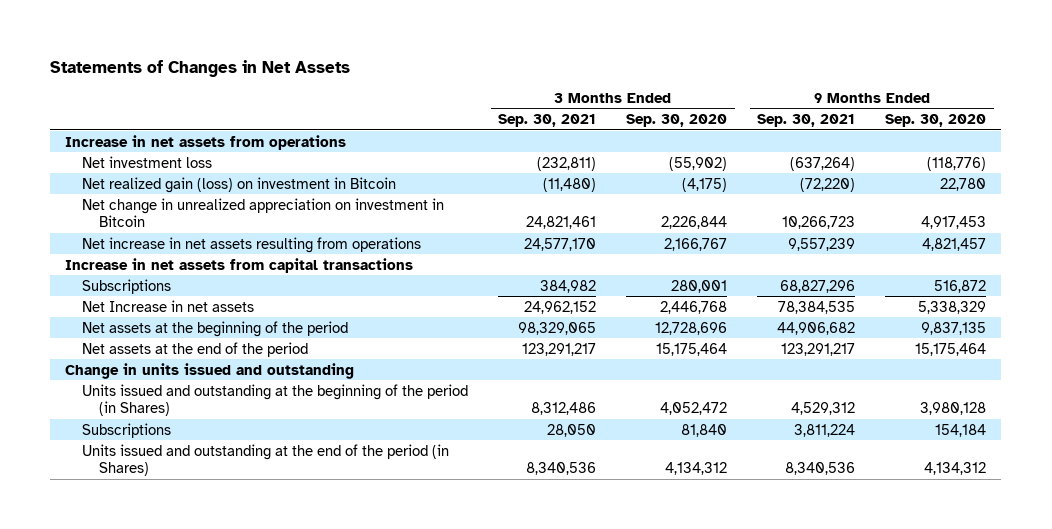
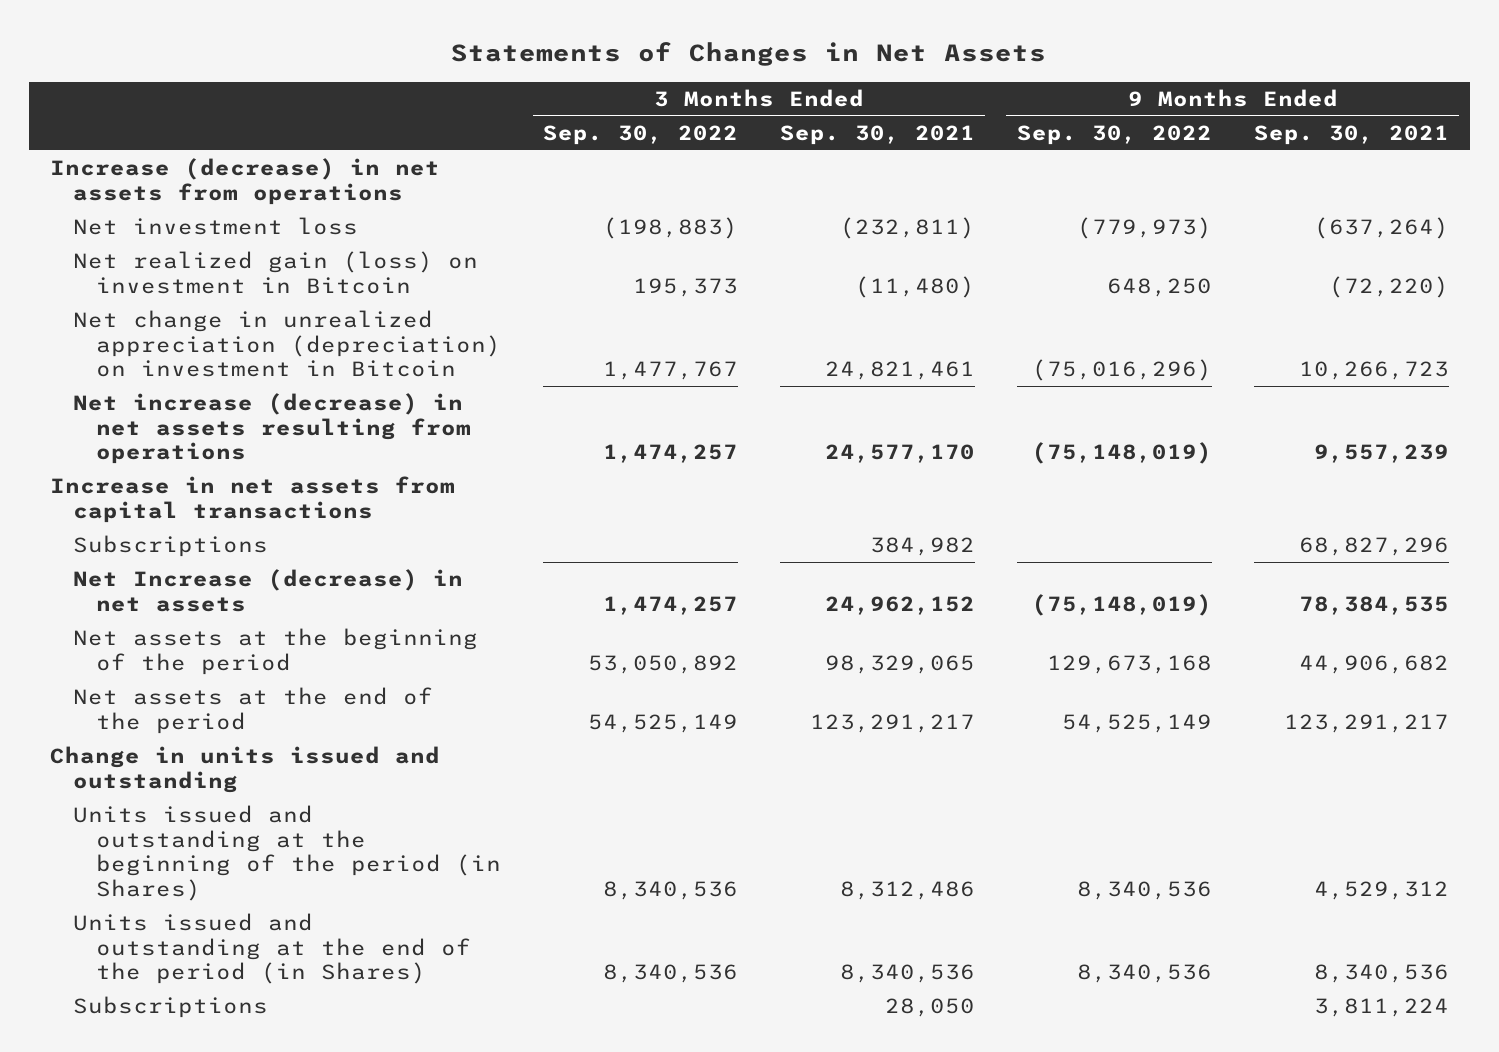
- | 3 Months Ended Sep. 30, 2021 | 3 Months Ended Sep. 30, 2020 | 9 Months Ended Sep. 30, 2021 | 9 Months Ended Sep. 30, 2020
+ | 3 Months Ended Sep. 30, 2022 | 3 Months Ended Sep. 30, 2021 | 9 Months Ended Sep. 30, 2022 | 9 Months Ended Sep. 30, 2021
- Increase in net assets from operations
+ Increase (decrease) in net assets from operations
- Net change in unrealized appreciation on investment in Bitcoin | 24,821,461 | 2,226,844 | 10,266,723 | 4,917,453
- Net increase in net assets resulting from operations | 24,577,170 | 2,166,767 | 9,557,239 | 4,821,457
+ Net change in unrealized appreciation (depreciation) on investment in Bitcoin | 1,477,767 | 24,821,461 | (75,016,296) | 10,266,723
+ Net increase (decrease) in net assets resulting from operations | 1,474,257 | 24,577,170 | (75,148,019) | 9,557,239
- Net Increase in net assets | 24,962,152 | 2,446,768 | 78,384,535 | 5,338,329
+ Net Increase (decrease) in net assets | 1,474,257 | 24,962,152 | (75,148,019) | 78,384,535
moved down: Subscriptions | | 28,050 | | 3,811,224

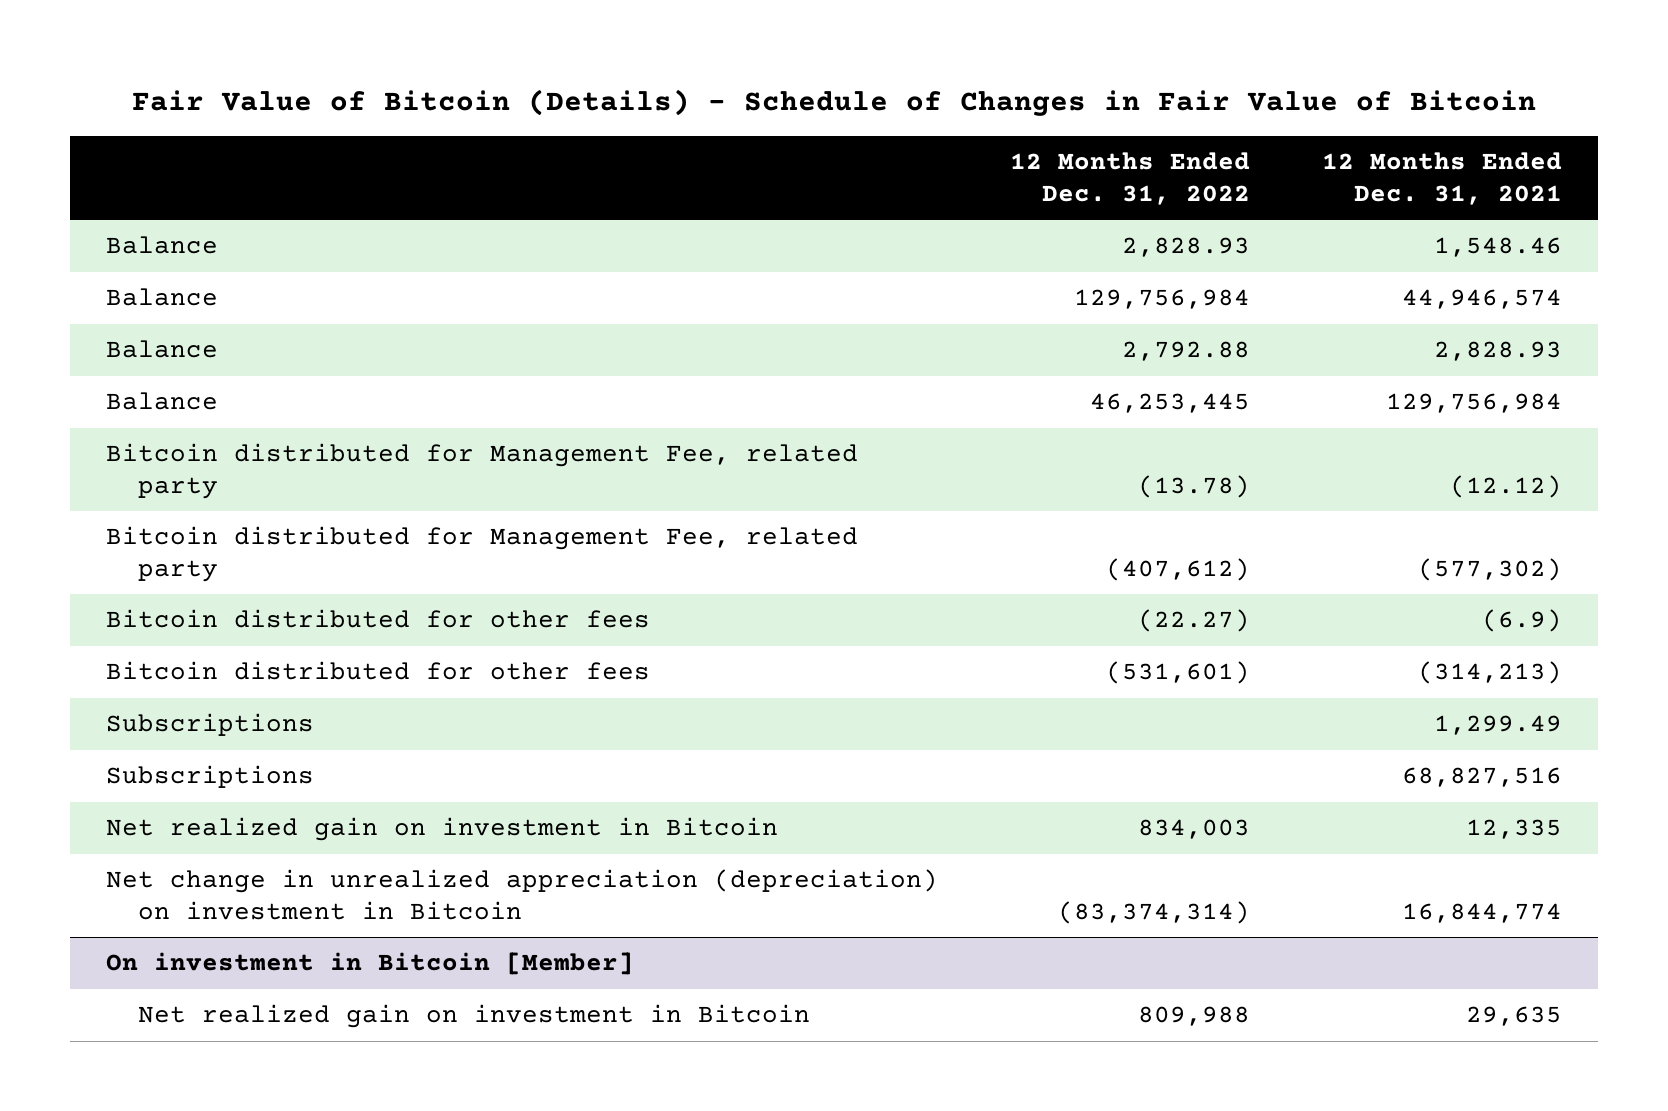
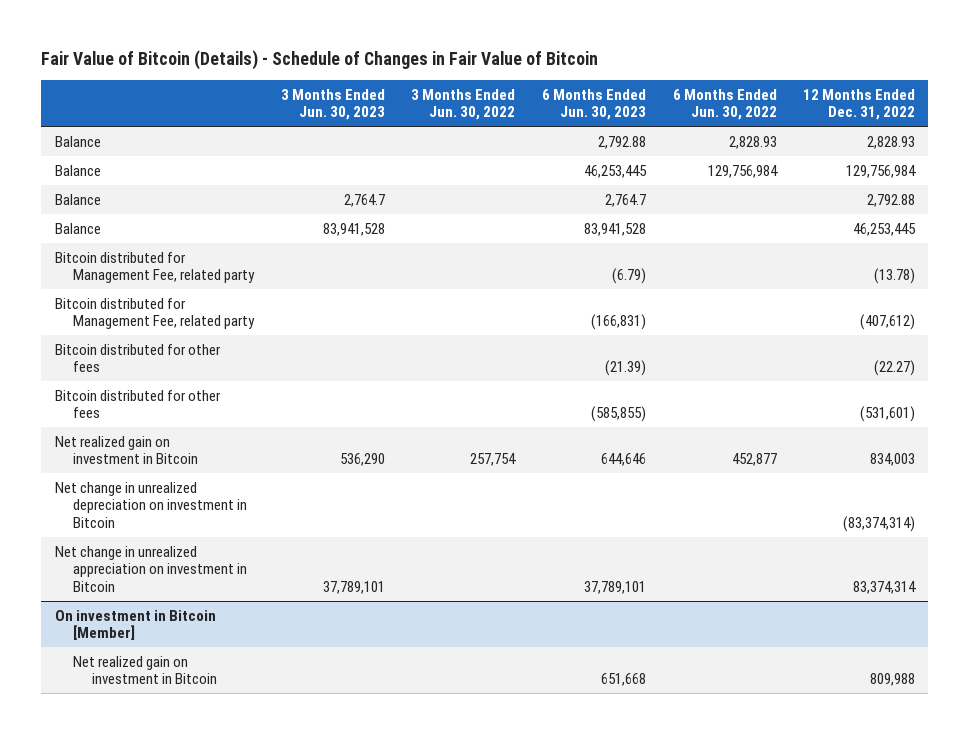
- | 12 Months Ended Dec. 31, 2022 | 12 Months Ended Dec. 31, 2021
+ | 3 Months Ended Jun. 30, 2023 | 3 Months Ended Jun. 30, 2022 | 6 Months Ended Jun. 30, 2023 | 6 Months Ended Jun. 30, 2022 | 12 Months Ended Dec. 31, 2022
- Subscriptions | | 1,299.49
- Subscriptions | | 68,827,516
- Net change in unrealized appreciation (depreciation) on investment in Bitcoin | (83,374,314) | 16,844,774
+ Net change in unrealized depreciation on investment in Bitcoin | | | | | (83,374,314)
+ Net change in unrealized appreciation on investment in Bitcoin | 37,789,101 | | 37,789,101 | | 83,374,314

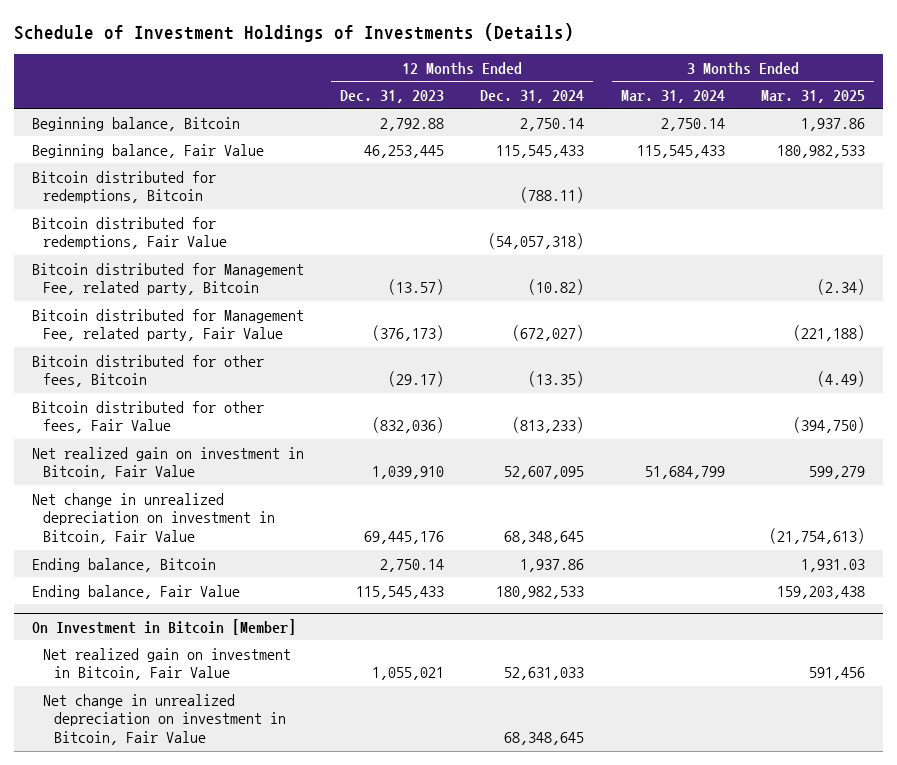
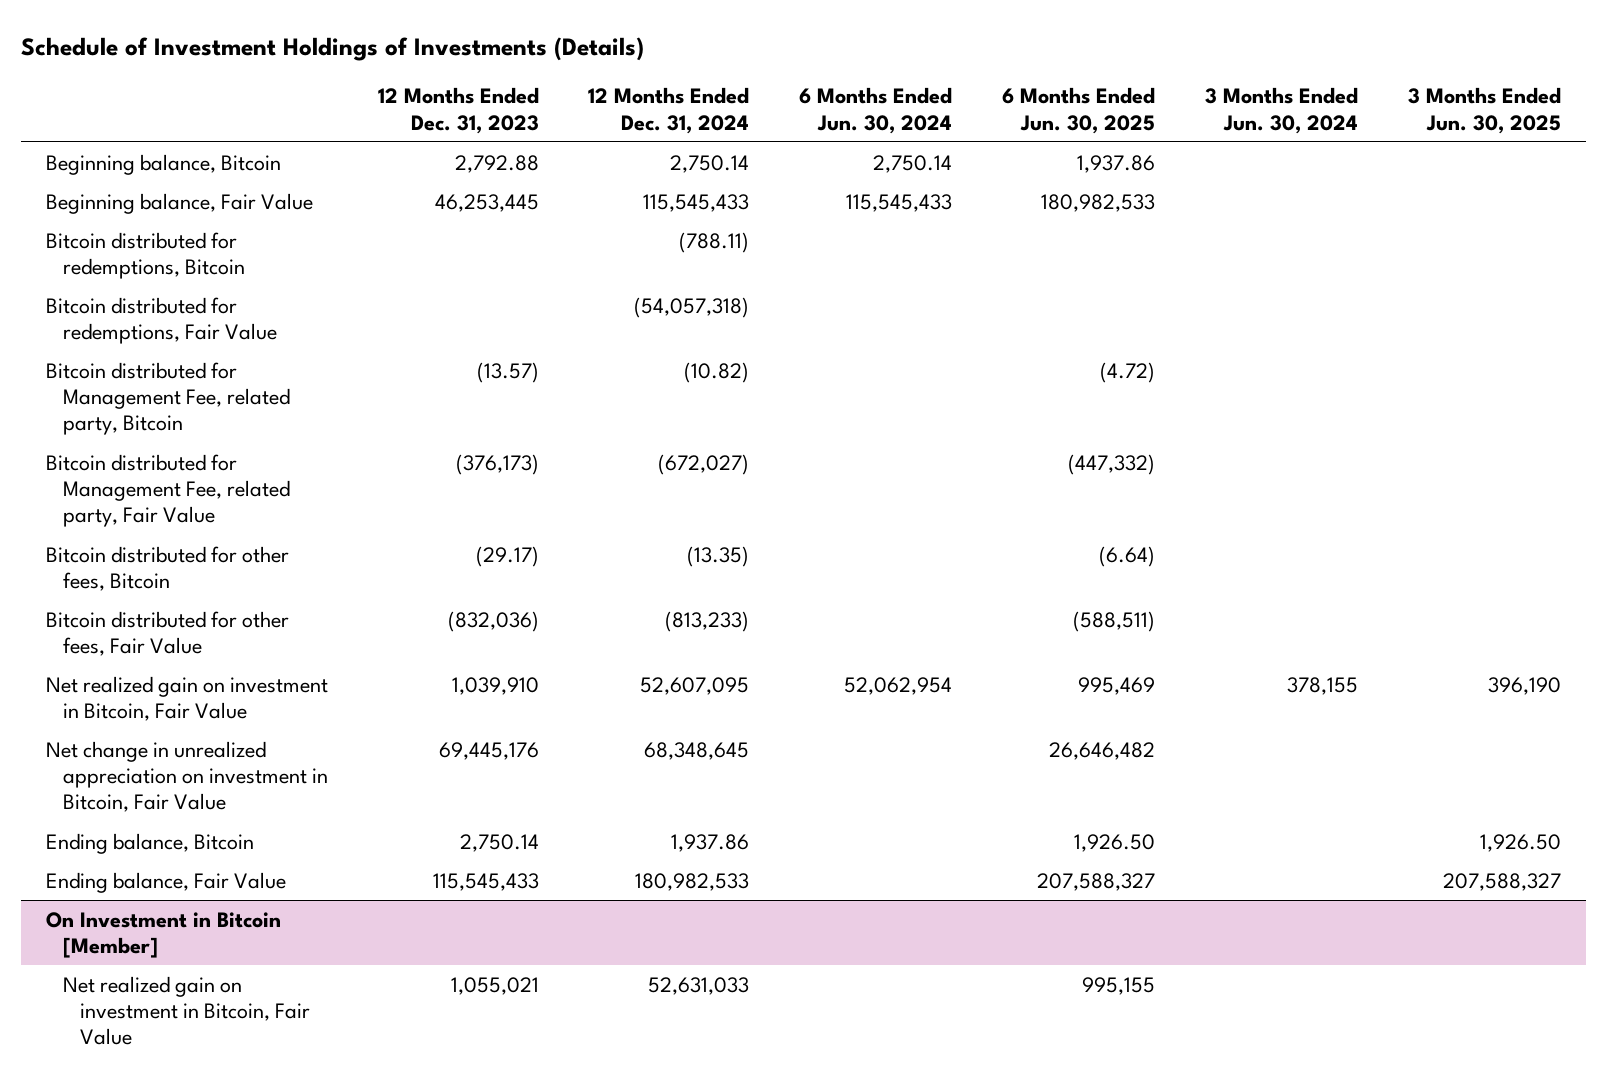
- | 12 Months Ended Dec. 31, 2023 | 12 Months Ended Dec. 31, 2024 | 3 Months Ended Mar. 31, 2024 | 3 Months Ended Mar. 31, 2025
+ | 12 Months Ended Dec. 31, 2023 | 12 Months Ended Dec. 31, 2024 | 6 Months Ended Jun. 30, 2024 | 6 Months Ended Jun. 30, 2025 | 3 Months Ended Jun. 30, 2024 | 3 Months Ended Jun. 30, 2025
- Net change in unrealized depreciation on investment in Bitcoin, Fair Value | 69,445,176 | 68,348,645 | | (21,754,613)
+ Net change in unrealized appreciation on investment in Bitcoin, Fair Value | 69,445,176 | 68,348,645 | | 26,646,482 | |
@ On Investment in Bitcoin [Member]
- Net change in unrealized depreciation on investment in Bitcoin, Fair Value | | 68,348,645 | |

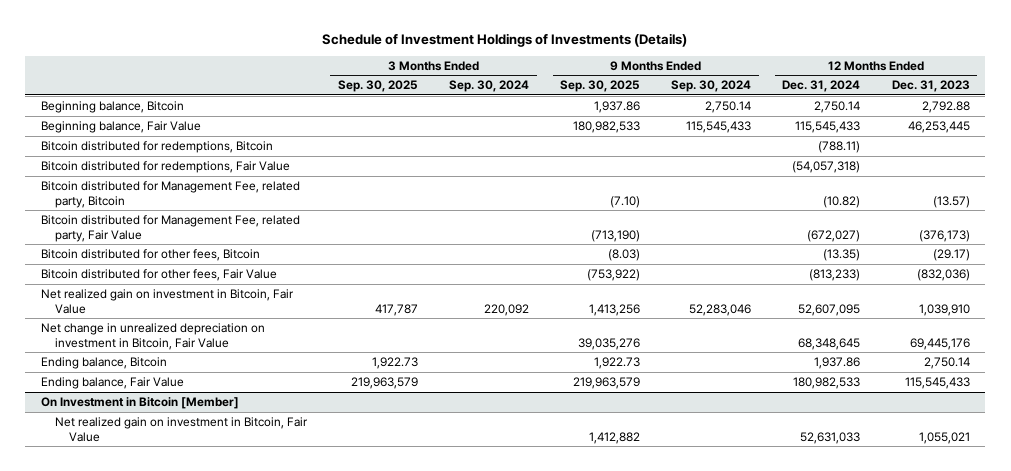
- | 12 Months Ended Dec. 31, 2023 | 12 Months Ended Dec. 31, 2024 | 6 Months Ended Jun. 30, 2024 | 6 Months Ended Jun. 30, 2025 | 3 Months Ended Jun. 30, 2024 | 3 Months Ended Jun. 30, 2025
+ | 3 Months Ended Sep. 30, 2025 | 3 Months Ended Sep. 30, 2024 | 9 Months Ended Sep. 30, 2025 | 9 Months Ended Sep. 30, 2024 | 12 Months Ended Dec. 31, 2024 | 12 Months Ended Dec. 31, 2023
- Net change in unrealized appreciation on investment in Bitcoin, Fair Value | 69,445,176 | 68,348,645 | | 26,646,482 | |
+ Net change in unrealized depreciation on investment in Bitcoin, Fair Value | | | 39,035,276 | | 68,348,645 | 69,445,176

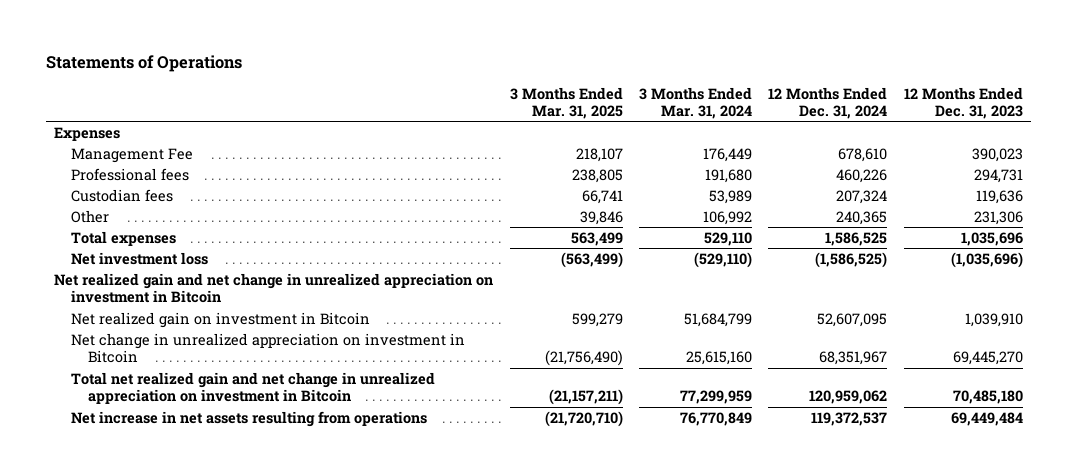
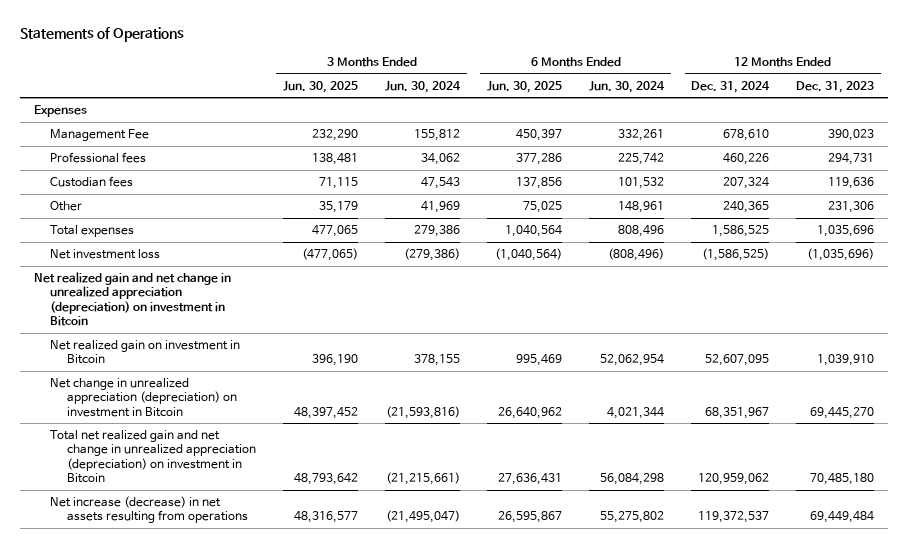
- | 3 Months Ended Mar. 31, 2025 | 3 Months Ended Mar. 31, 2024 | 12 Months Ended Dec. 31, 2024 | 12 Months Ended Dec. 31, 2023
+ | 3 Months Ended Jun. 30, 2025 | 3 Months Ended Jun. 30, 2024 | 6 Months Ended Jun. 30, 2025 | 6 Months Ended Jun. 30, 2024 | 12 Months Ended Dec. 31, 2024 | 12 Months Ended Dec. 31, 2023
- Net realized gain and net change in unrealized appreciation on investment in Bitcoin
+ Net realized gain and net change in unrealized appreciation (depreciation) on investment in Bitcoin
- Net change in unrealized appreciation on investment in Bitcoin | (21,756,490) | 25,615,160 | 68,351,967 | 69,445,270
- Total net realized gain and net change in unrealized appreciation on investment in Bitcoin | (21,157,211) | 77,299,959 | 120,959,062 | 70,485,180
- Net increase in net assets resulting from operations | (21,720,710) | 76,770,849 | 119,372,537 | 69,449,484
+ Net change in unrealized appreciation (depreciation) on investment in Bitcoin | 48,397,452 | (21,593,816) | 26,640,962 | 4,021,344 | 68,351,967 | 69,445,270
+ Total net realized gain and net change in unrealized appreciation (depreciation) on investment in Bitcoin | 48,793,642 | (21,215,661) | 27,636,431 | 56,084,298 | 120,959,062 | 70,485,180
+ Net increase (decrease) in net assets resulting from operations | 48,316,577 | (21,495,047) | 26,595,867 | 55,275,802 | 119,372,537 | 69,449,484

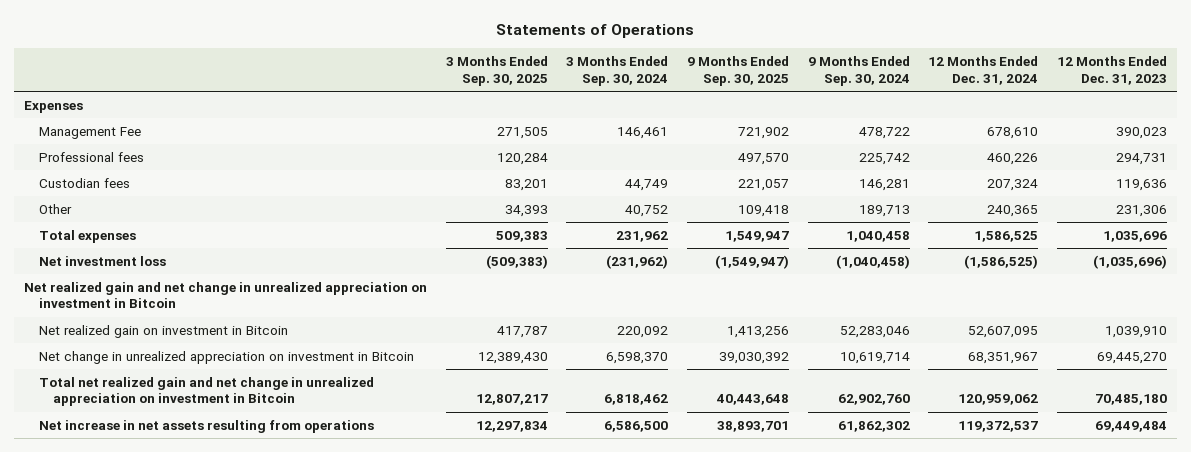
- | 3 Months Ended Jun. 30, 2025 | 3 Months Ended Jun. 30, 2024 | 6 Months Ended Jun. 30, 2025 | 6 Months Ended Jun. 30, 2024 | 12 Months Ended Dec. 31, 2024 | 12 Months Ended Dec. 31, 2023
+ | 3 Months Ended Sep. 30, 2025 | 3 Months Ended Sep. 30, 2024 | 9 Months Ended Sep. 30, 2025 | 9 Months Ended Sep. 30, 2024 | 12 Months Ended Dec. 31, 2024 | 12 Months Ended Dec. 31, 2023
- Net realized gain and net change in unrealized appreciation (depreciation) on investment in Bitcoin
+ Net realized gain and net change in unrealized appreciation on investment in Bitcoin
- Net change in unrealized appreciation (depreciation) on investment in Bitcoin | 48,397,452 | (21,593,816) | 26,640,962 | 4,021,344 | 68,351,967 | 69,445,270
- Total net realized gain and net change in unrealized appreciation (depreciation) on investment in Bitcoin | 48,793,642 | (21,215,661) | 27,636,431 | 56,084,298 | 120,959,062 | 70,485,180
- Net increase (decrease) in net assets resulting from operations | 48,316,577 | (21,495,047) | 26,595,867 | 55,275,802 | 119,372,537 | 69,449,484
+ Net change in unrealized appreciation on investment in Bitcoin | 12,389,430 | 6,598,370 | 39,030,392 | 10,619,714 | 68,351,967 | 69,445,270
+ Total net realized gain and net change in unrealized appreciation on investment in Bitcoin | 12,807,217 | 6,818,462 | 40,443,648 | 62,902,760 | 120,959,062 | 70,485,180
+ Net increase in net assets resulting from operations | 12,297,834 | 6,586,500 | 38,893,701 | 61,862,302 | 119,372,537 | 69,449,484

